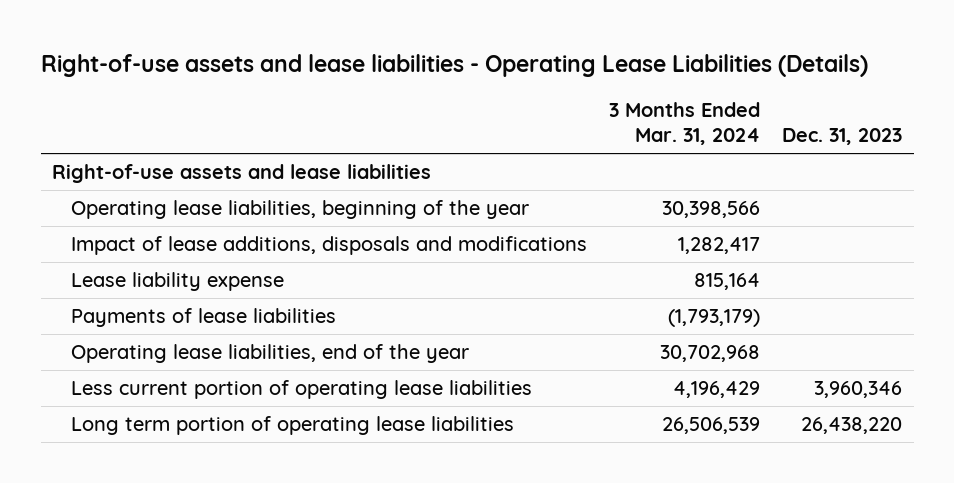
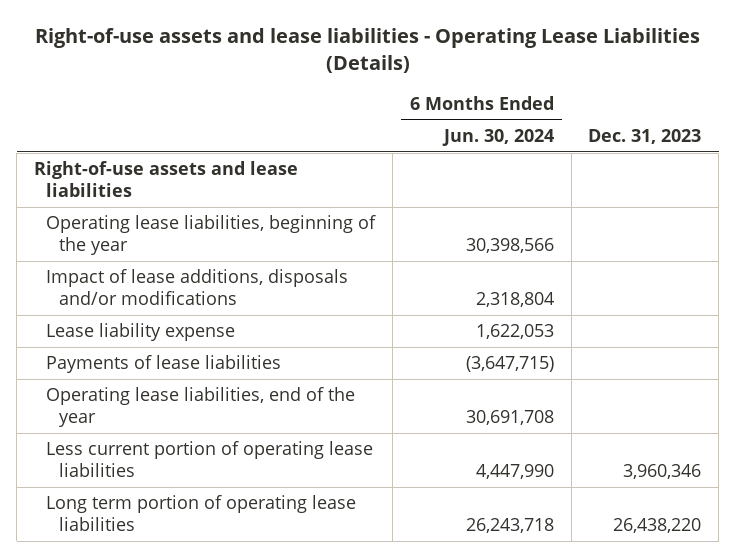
- | 3 Months Ended Mar. 31, 2024 | Dec. 31, 2023
+ | 6 Months Ended Jun. 30, 2024 | Dec. 31, 2023
- Impact of lease additions, disposals and modifications | 1,282,417 |
+ Impact of lease additions, disposals and/or modifications | 2,318,804 |

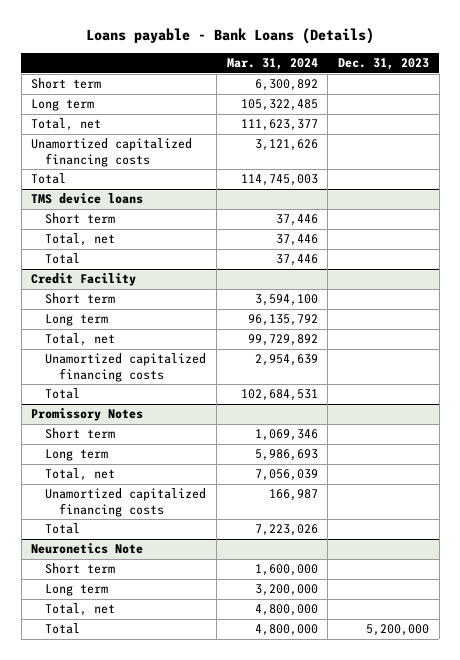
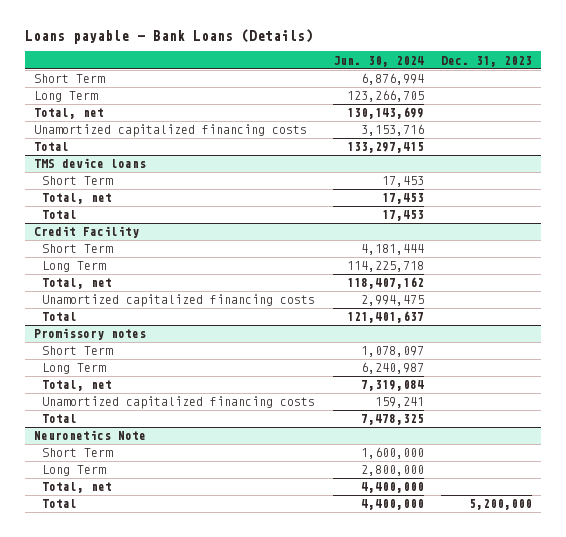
- | Mar. 31, 2024 | Dec. 31, 2023
+ | Jun. 30, 2024 | Dec. 31, 2023
- Short term | 6,300,892 |
- Long term | 105,322,485 |
+ Short Term | 6,876,994 |
+ Long Term | 123,266,705 |
@ TMS device loans
- Short term | 37,446 |
+ Short Term | 17,453 |
@ Credit Facility
- Short term | 3,594,100 |
- Long term | 96,135,792 |
+ Short Term | 4,181,444 |
+ Long Term | 114,225,718 |
- Promissory Notes
- Short term | 1,069,346 |
- Long term | 5,986,693 |
+ Promissory notes
+ Short Term | 1,078,097 |
+ Long Term | 6,240,987 |
@ Neuronetics Note
- Short term | 1,600,000 |
- Long term | 3,200,000 |
+ Short Term | 1,600,000 |
+ Long Term | 2,800,000 |

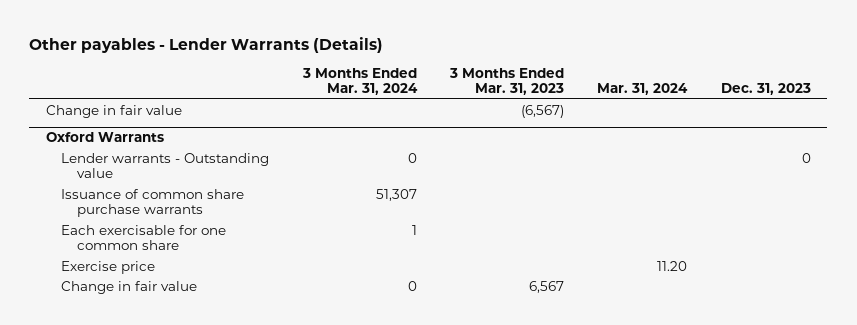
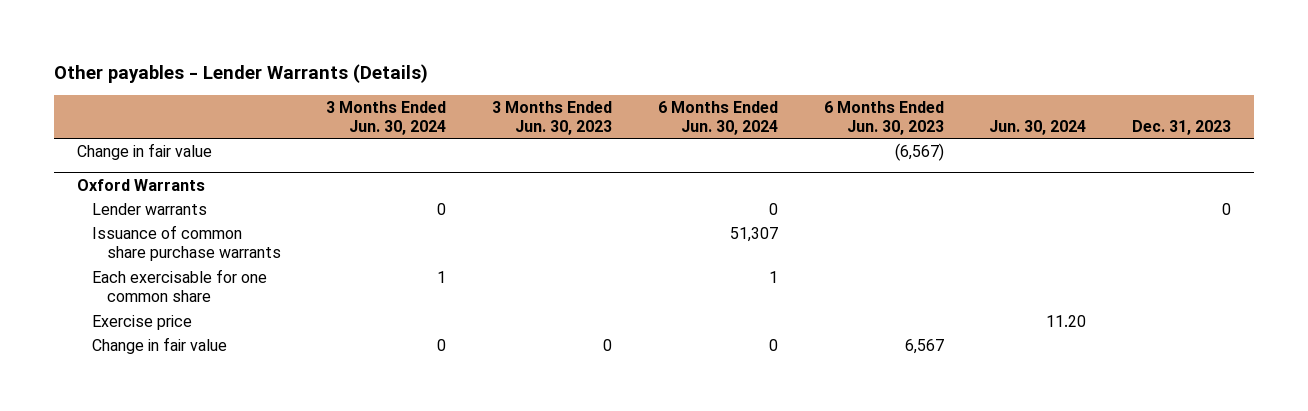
- | 3 Months Ended Mar. 31, 2024 | 3 Months Ended Mar. 31, 2023 | Mar. 31, 2024 | Dec. 31, 2023
+ | 3 Months Ended Jun. 30, 2024 | 3 Months Ended Jun. 30, 2023 | 6 Months Ended Jun. 30, 2024 | 6 Months Ended Jun. 30, 2023 | Jun. 30, 2024 | Dec. 31, 2023
@ Oxford Warrants
- Lender warrants - Outstanding value | 0 | | | 0
+ Lender warrants | 0 | | 0 | | | 0

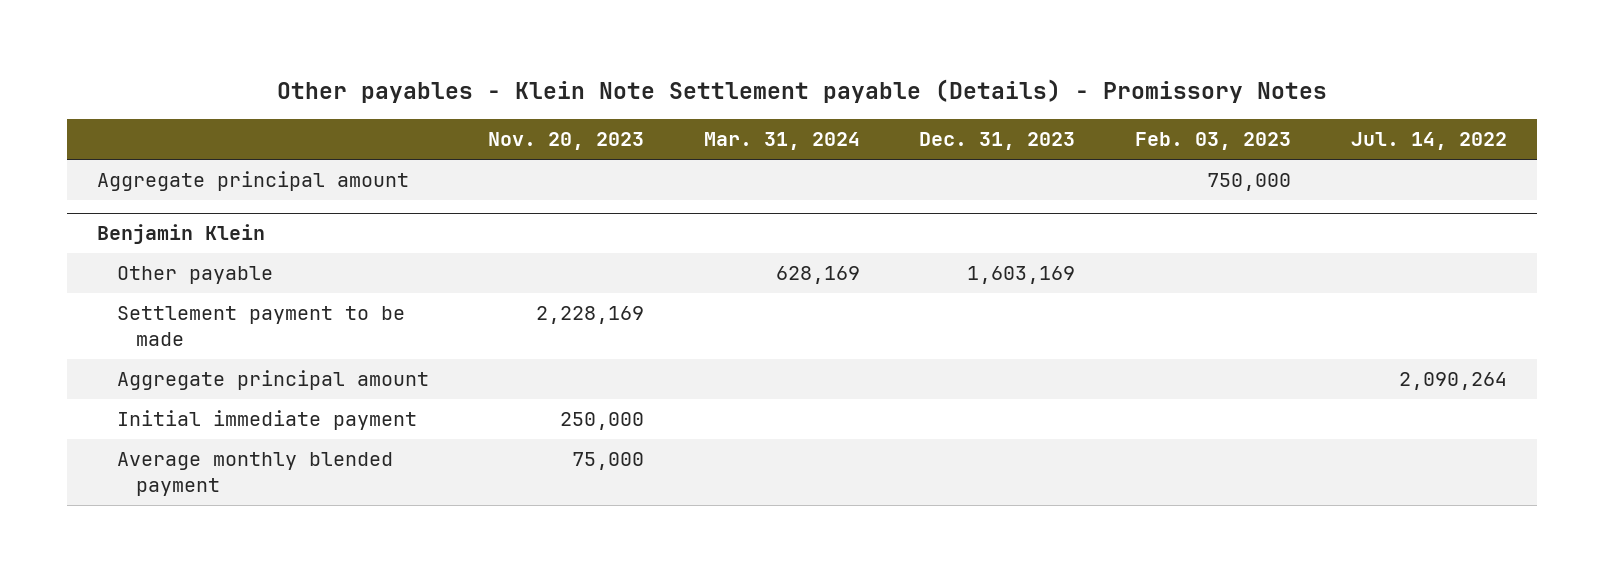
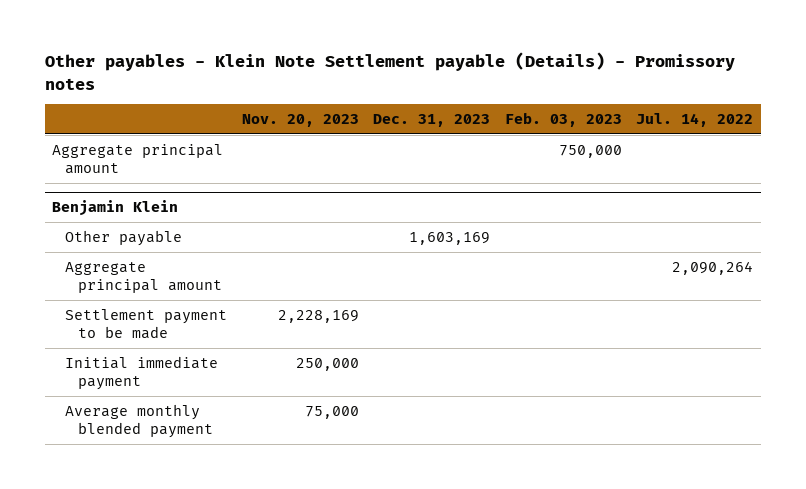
- Other payables - Klein Note Settlement payable (Details) - Promissory Notes
+ Other payables - Klein Note Settlement payable (Details) - Promissory notes
- | Nov. 20, 2023 | Mar. 31, 2024 | Dec. 31, 2023 | Feb. 03, 2023 | Jul. 14, 2022
+ | Nov. 20, 2023 | Dec. 31, 2023 | Feb. 03, 2023 | Jul. 14, 2022
@ Benjamin Klein
moved down: Settlement payment to be made | 2,228,169 | | |

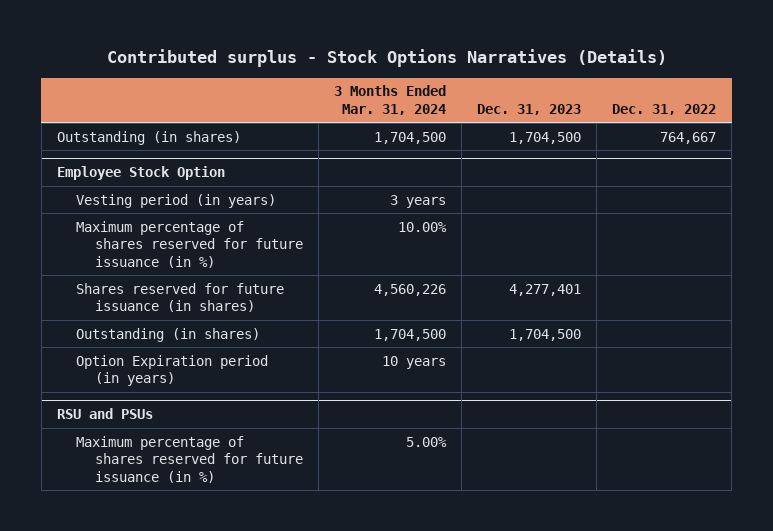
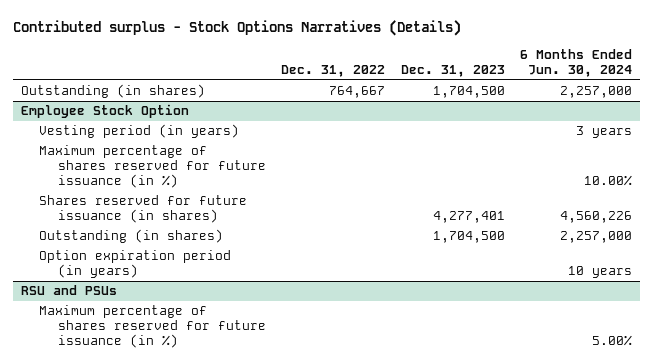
- | 3 Months Ended Mar. 31, 2024 | Dec. 31, 2023 | Dec. 31, 2022
+ | Dec. 31, 2022 | Dec. 31, 2023 | 6 Months Ended Jun. 30, 2024
@ Employee Stock Option
- Option Expiration period (in years) | 10 years | |
+ Option expiration period (in years) | | | 10 years

